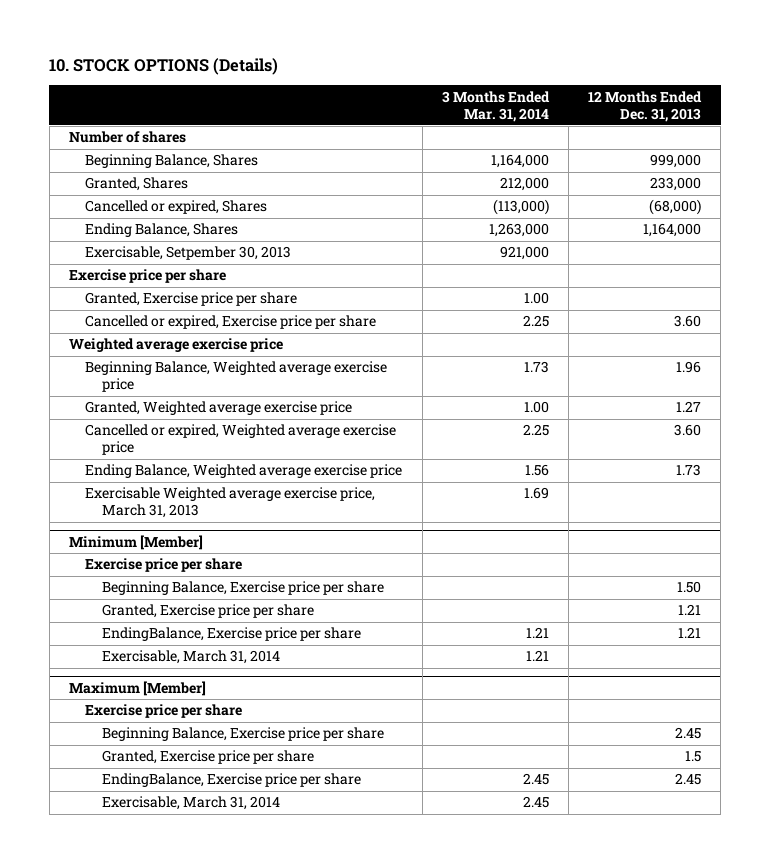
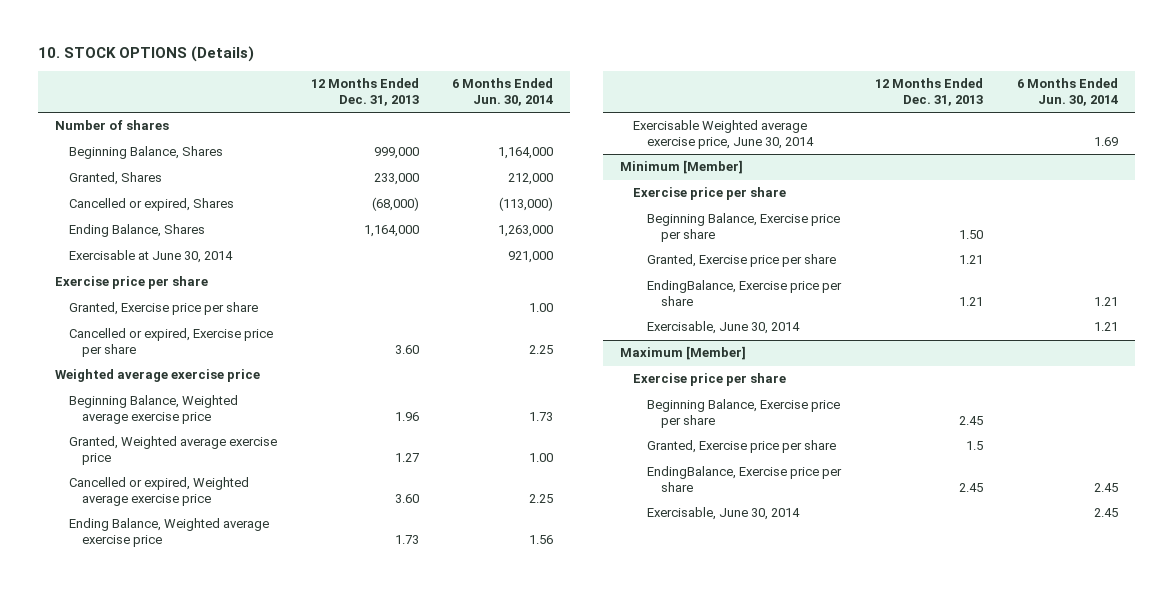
- | 3 Months Ended Mar. 31, 2014 | 12 Months Ended Dec. 31, 2013
+ | 12 Months Ended Dec. 31, 2013 | 6 Months Ended Jun. 30, 2014
- Exercisable, Setpember 30, 2013 | 921,000 |
+ Exercisable at June 30, 2014 | | 921,000
- Exercisable Weighted average exercise price, March 31, 2013 | 1.69 |
+ Exercisable Weighted average exercise price, June 30, 2014 | | 1.69
@ Minimum [Member]
- Exercisable, March 31, 2014 | 1.21 |
+ Exercisable, June 30, 2014 | | 1.21
@ Maximum [Member]
- Exercisable, March 31, 2014 | 2.45 |
+ Exercisable, June 30, 2014 | | 2.45

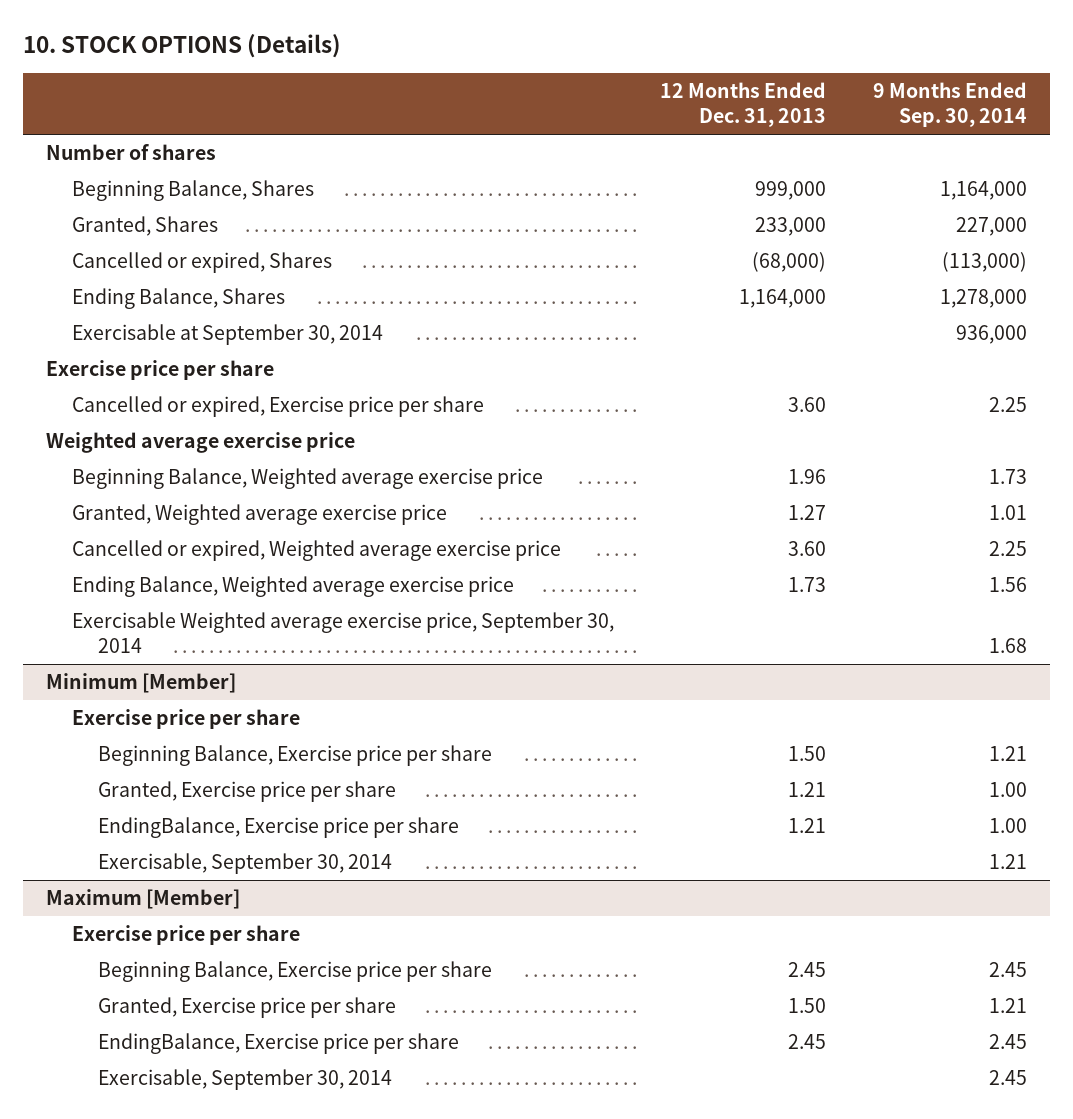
- | 12 Months Ended Dec. 31, 2013 | 6 Months Ended Jun. 30, 2014
+ | 12 Months Ended Dec. 31, 2013 | 9 Months Ended Sep. 30, 2014
- Exercisable at June 30, 2014 | | 921,000
+ Exercisable at September 30, 2014 | | 936,000
- Granted, Exercise price per share | | 1.00
- Exercisable Weighted average exercise price, June 30, 2014 | | 1.69
+ Exercisable Weighted average exercise price, September 30, 2014 | | 1.68
@ Minimum [Member]
- Exercisable, June 30, 2014 | | 1.21
+ Exercisable, September 30, 2014 | | 1.21
@ Maximum [Member]
- Granted, Exercise price per share | 1.5 |
+ Granted, Exercise price per share | 1.50 | 1.21
- Exercisable, June 30, 2014 | | 2.45
+ Exercisable, September 30, 2014 | | 2.45

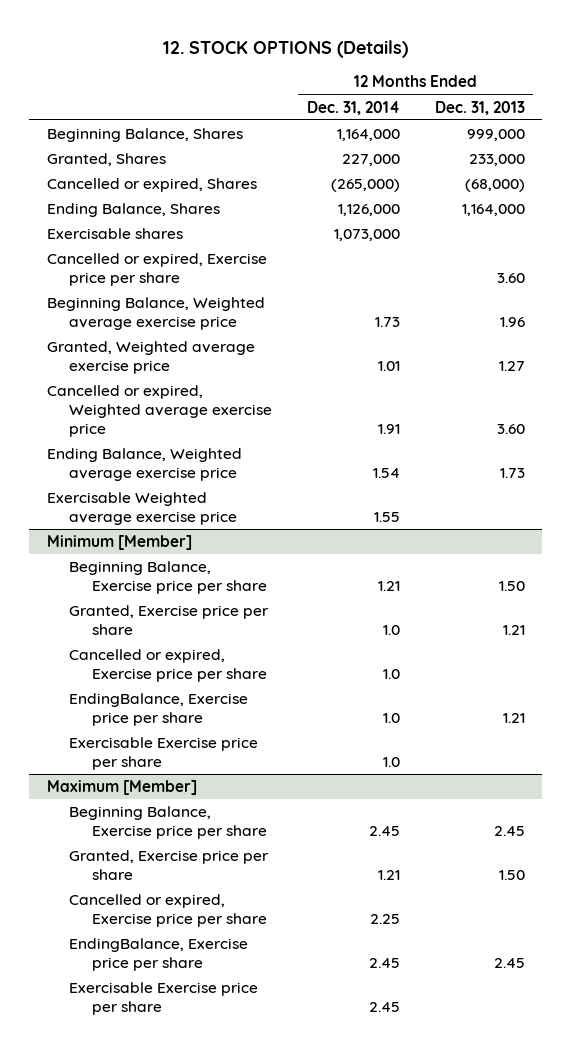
- 10. STOCK OPTIONS (Details)
+ 12. STOCK OPTIONS (Details)
- | 12 Months Ended Dec. 31, 2013 | 9 Months Ended Sep. 30, 2014
+ | 12 Months Ended Dec. 31, 2014 | 12 Months Ended Dec. 31, 2013
- Number of shares
- Exercisable at September 30, 2014 | | 936,000
- Exercise price per share
+ Exercisable shares | 1,073,000 |
- Weighted average exercise price
- Exercisable Weighted average exercise price, September 30, 2014 | | 1.68
+ Exercisable Weighted average exercise price | 1.55 |
@ Minimum [Member]
- Exercise price per share
+ Cancelled or expired, Exercise price per share | 1.0 |
- Exercisable, September 30, 2014 | | 1.21
+ Exercisable Exercise price per share | 1.0 |
@ Maximum [Member]
- Exercise price per share
+ Cancelled or expired, Exercise price per share | 2.25 |
- Exercisable, September 30, 2014 | | 2.45
+ Exercisable Exercise price per share | 2.45 |

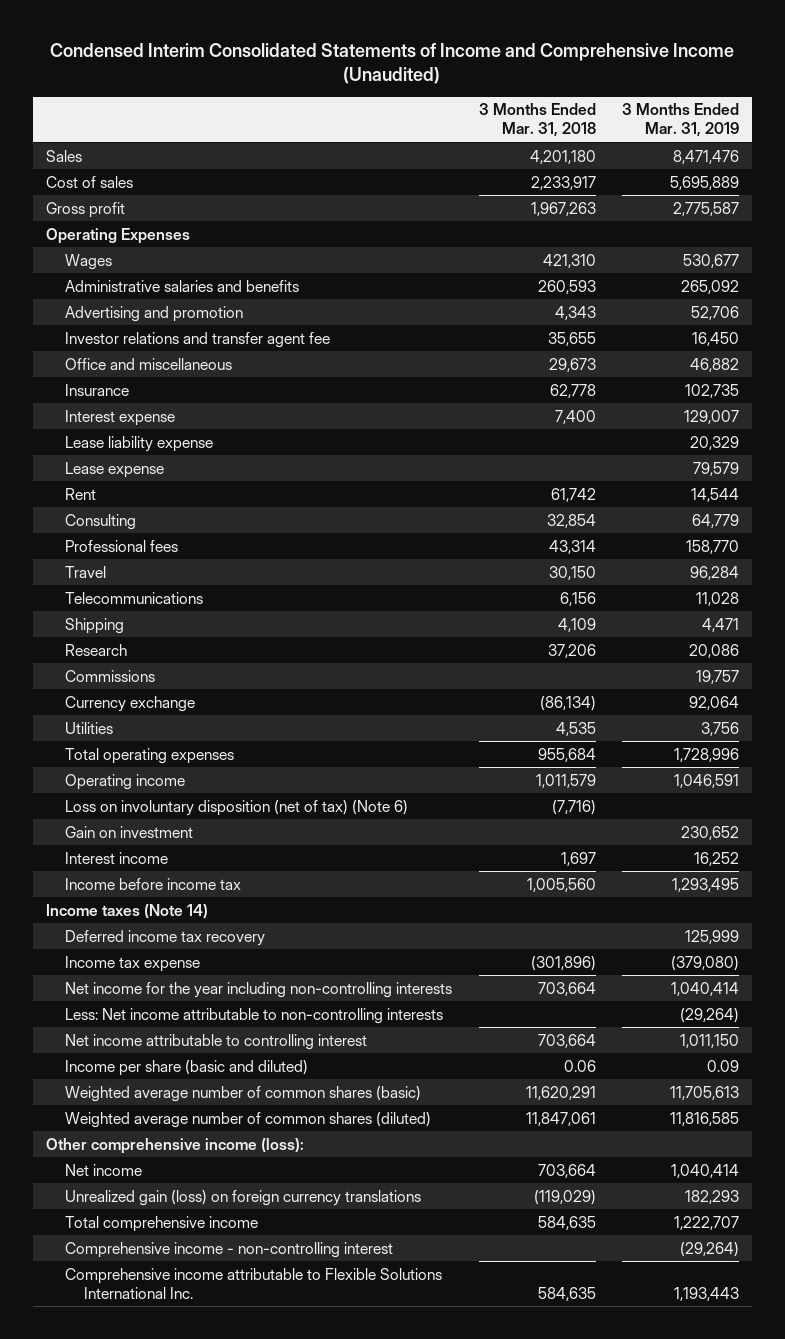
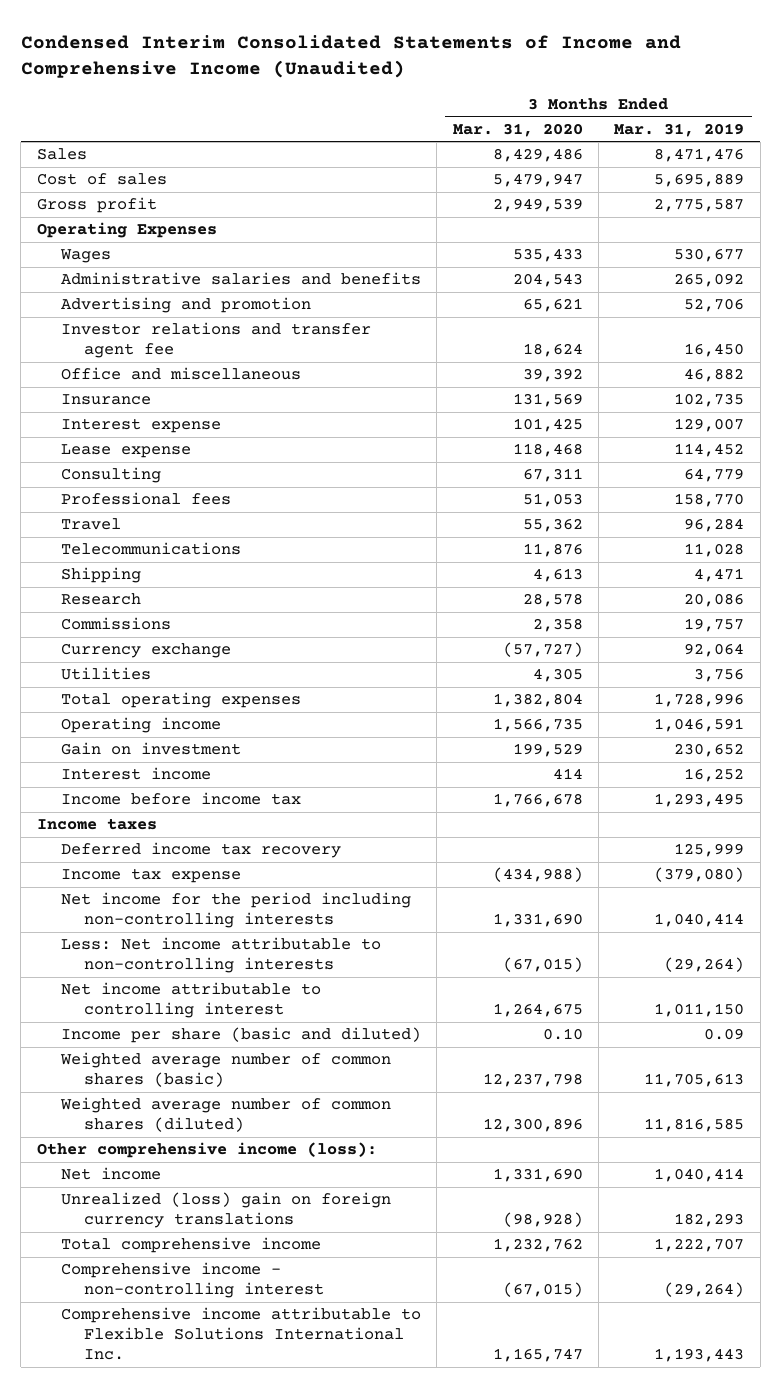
- | 3 Months Ended Mar. 31, 2018 | 3 Months Ended Mar. 31, 2019
+ | 3 Months Ended Mar. 31, 2020 | 3 Months Ended Mar. 31, 2019
- Lease liability expense | | 20,329
- Lease expense | | 79,579
- Rent | 61,742 | 14,544
+ Lease expense | 118,468 | 114,452
- Loss on involuntary disposition (net of tax) (Note 6) | (7,716) |
- Income taxes (Note 14)
+ Income taxes
- Net income for the year including non-controlling interests | 703,664 | 1,040,414
+ Net income for the period including non-controlling interests | 1,331,690 | 1,040,414
- Unrealized gain (loss) on foreign currency translations | (119,029) | 182,293
+ Unrealized (loss) gain on foreign currency translations | (98,928) | 182,293

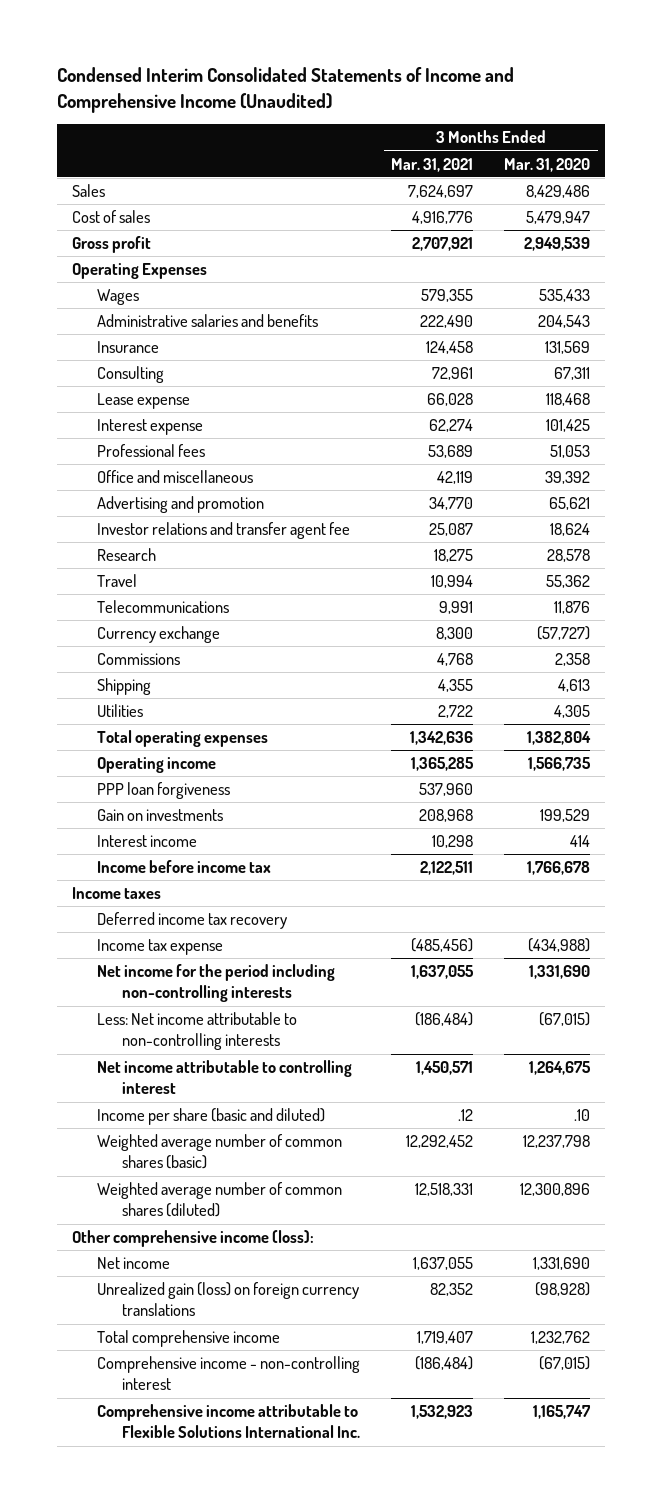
- | 3 Months Ended Mar. 31, 2020 | 3 Months Ended Mar. 31, 2019
+ | 3 Months Ended Mar. 31, 2021 | 3 Months Ended Mar. 31, 2020
moved down: Lease expense | 66,028 | 118,468
moved down: Interest expense | 62,274 | 101,425
moved down: Office and miscellaneous | 42,119 | 39,392
moved down: Advertising and promotion | 34,770 | 65,621
moved down: Investor relations and transfer agent fee | 25,087 | 18,624
moved up: Research | 18,275 | 28,578
moved down: Commissions | 4,768 | 2,358
moved down: Shipping | 4,355 | 4,613
- Gain on investment | 199,529 | 230,652
+ PPP loan forgiveness | 537,960 |
+ Gain on investments | 208,968 | 199,529
- Income per share (basic and diluted) | 0.10 | 0.09
+ Income per share (basic and diluted) | .12 | .10
- Unrealized (loss) gain on foreign currency translations | (98,928) | 182,293
+ Unrealized gain (loss) on foreign currency translations | 82,352 | (98,928)

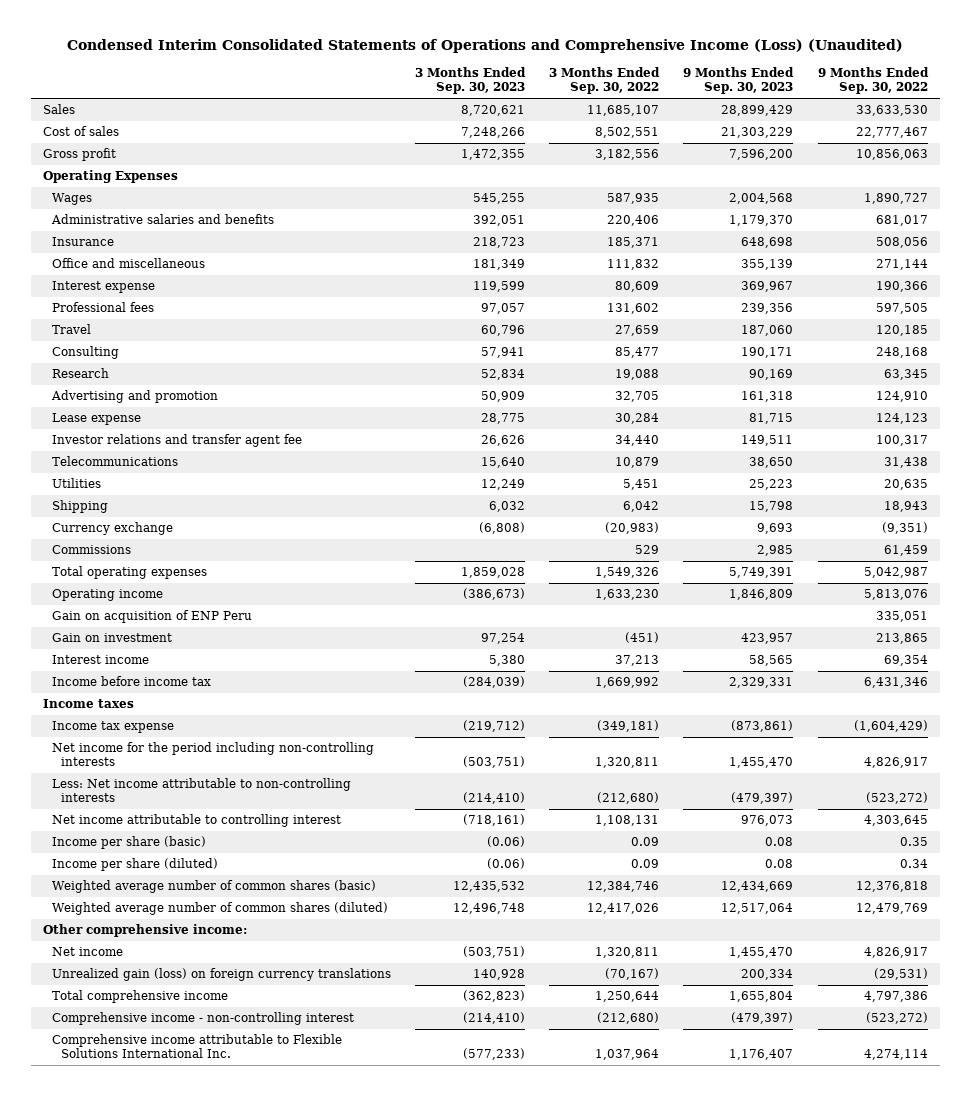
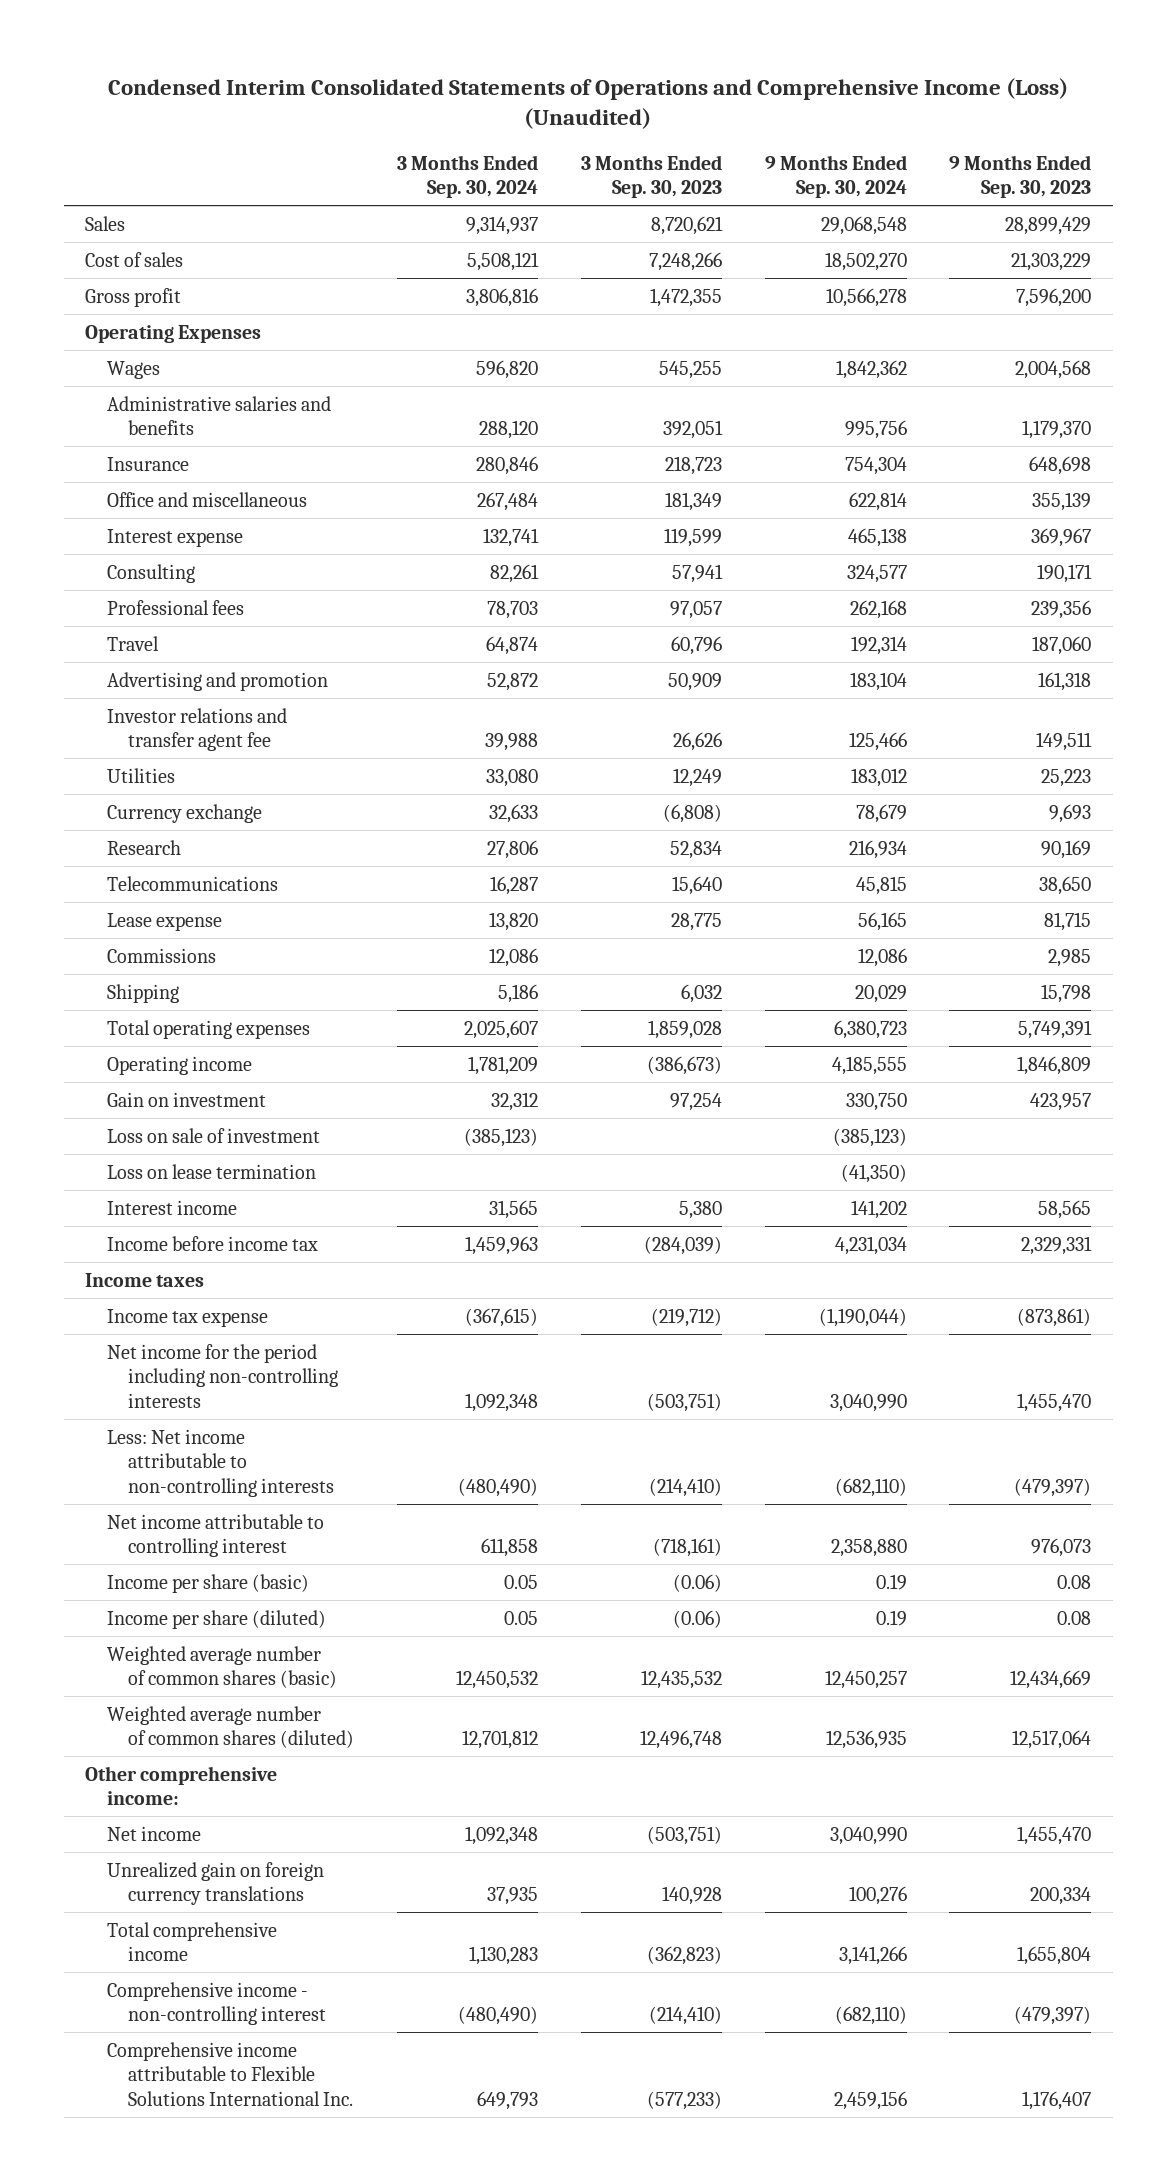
- | 3 Months Ended Sep. 30, 2023 | 3 Months Ended Sep. 30, 2022 | 9 Months Ended Sep. 30, 2023 | 9 Months Ended Sep. 30, 2022
+ | 3 Months Ended Sep. 30, 2024 | 3 Months Ended Sep. 30, 2023 | 9 Months Ended Sep. 30, 2024 | 9 Months Ended Sep. 30, 2023
moved up: Consulting | 82,261 | 57,941 | 324,577 | 190,171
moved down: Research | 27,806 | 52,834 | 216,934 | 90,169
moved down: Telecommunications | 16,287 | 15,640 | 45,815 | 38,650
moved down: Lease expense | 13,820 | 28,775 | 56,165 | 81,715
moved down: Shipping | 5,186 | 6,032 | 20,029 | 15,798
- Gain on acquisition of ENP Peru | | | | 335,051
+ Loss on sale of investment | (385,123) | | (385,123) |
+ Loss on lease termination | | | (41,350) |
- Unrealized gain (loss) on foreign currency translations | 140,928 | (70,167) | 200,334 | (29,531)
+ Unrealized gain on foreign currency translations | 37,935 | 140,928 | 100,276 | 200,334

